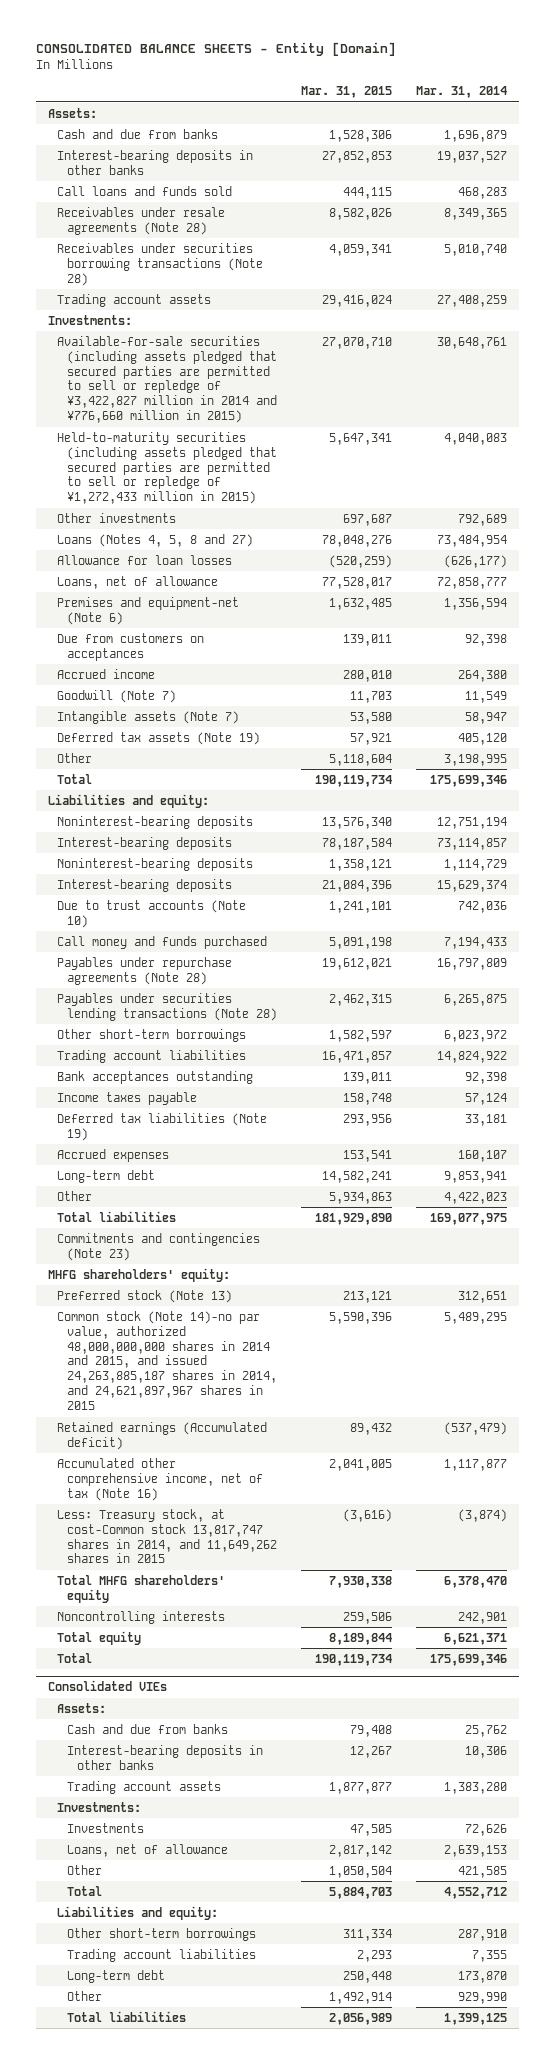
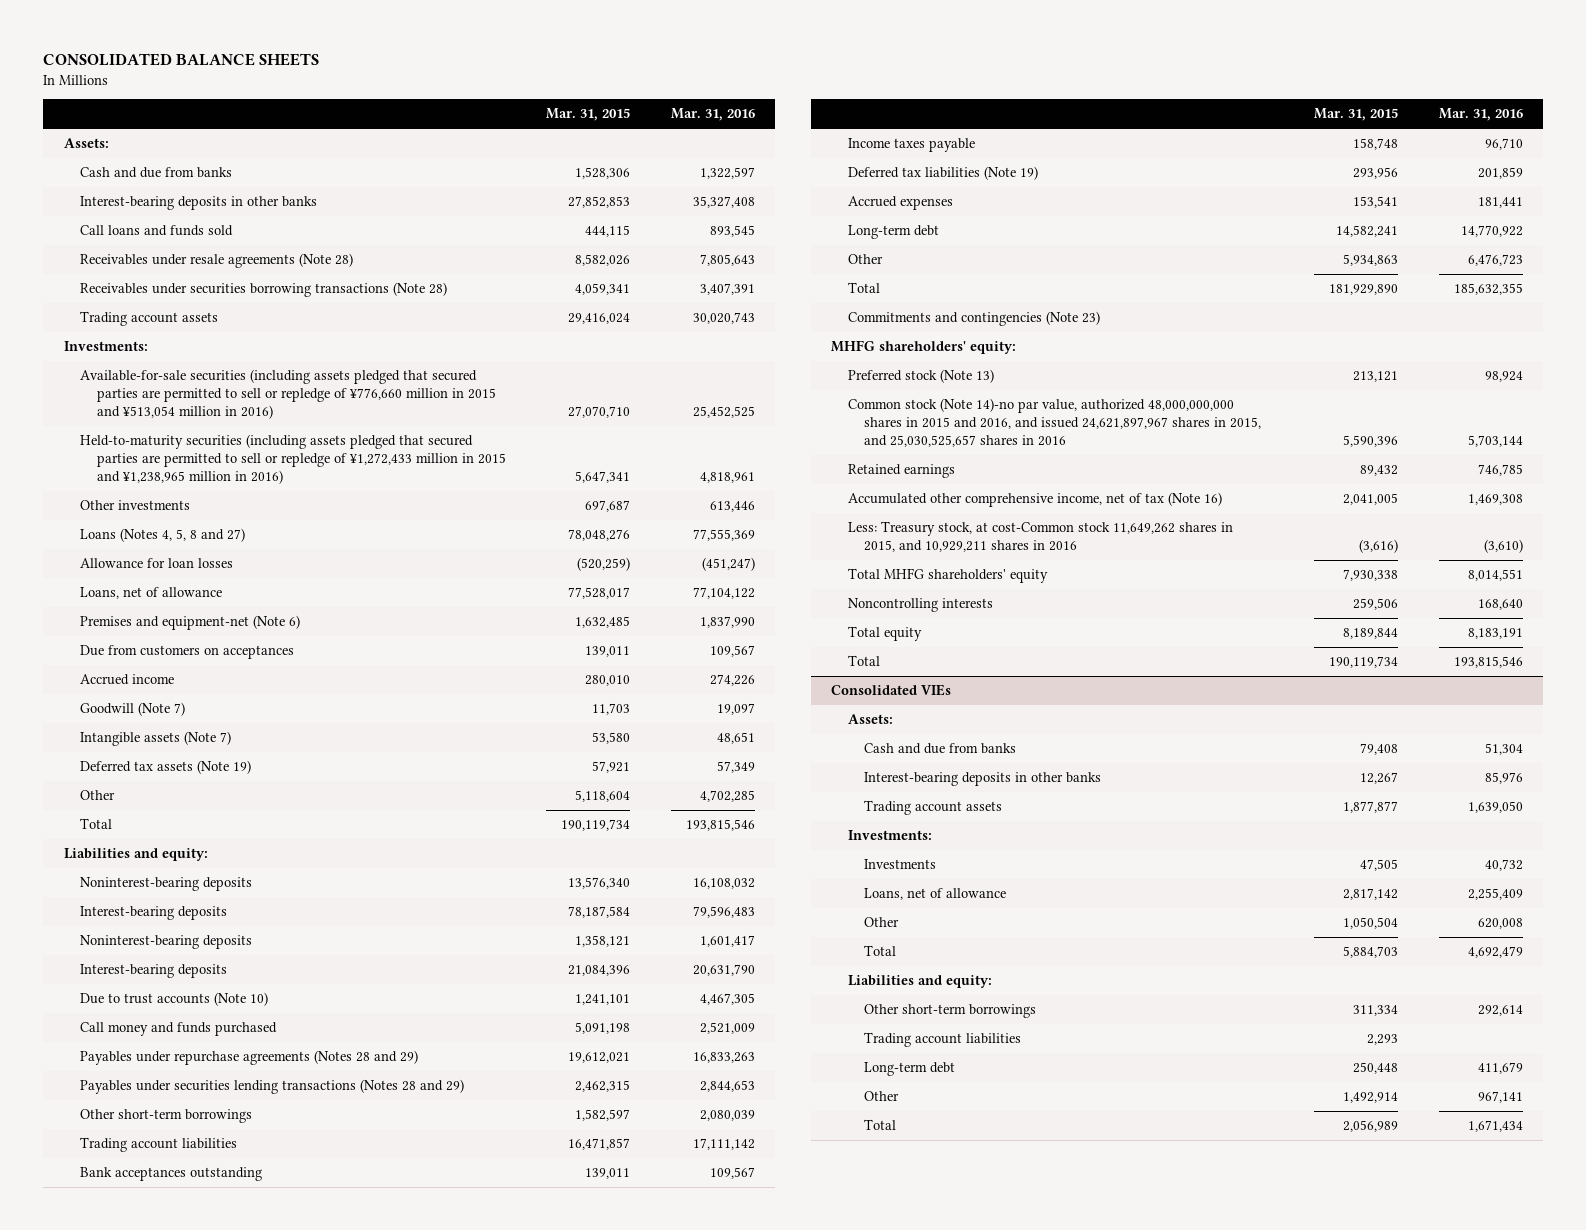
- CONSOLIDATED BALANCE SHEETS - Entity [Domain]
+ CONSOLIDATED BALANCE SHEETS
- | Mar. 31, 2015 | Mar. 31, 2014
+ | Mar. 31, 2015 | Mar. 31, 2016
- Available-for-sale securities (including assets pledged that secured parties are permitted to sell or repledge of ¥3,422,827 million in 2014 and ¥776,660 million in 2015) | 27,070,710 | 30,648,761
- Held-to-maturity securities (including assets pledged that secured parties are permitted to sell or repledge of ¥1,272,433 million in 2015) | 5,647,341 | 4,040,083
+ Available-for-sale securities (including assets pledged that secured parties are permitted to sell or repledge of ¥776,660 million in 2015 and ¥513,054 million in 2016) | 27,070,710 | 25,452,525
+ Held-to-maturity securities (including assets pledged that secured parties are permitted to sell or repledge of ¥1,272,433 million in 2015 and ¥1,238,965 million in 2016) | 5,647,341 | 4,818,961
- Payables under repurchase agreements (Note 28) | 19,612,021 | 16,797,809
- Payables under securities lending transactions (Note 28) | 2,462,315 | 6,265,875
+ Payables under repurchase agreements (Notes 28 and 29) | 19,612,021 | 16,833,263
+ Payables under securities lending transactions (Notes 28 and 29) | 2,462,315 | 2,844,653
- Total liabilities | 181,929,890 | 169,077,975
+ Total | 181,929,890 | 185,632,355
- Common stock (Note 14)-no par value, authorized 48,000,000,000 shares in 2014 and 2015, and issued 24,263,885,187 shares in 2014, and 24,621,897,967 shares in 2015 | 5,590,396 | 5,489,295
- Retained earnings (Accumulated deficit) | 89,432 | (537,479)
+ Common stock (Note 14)-no par value, authorized 48,000,000,000 shares in 2015 and 2016, and issued 24,621,897,967 shares in 2015, and 25,030,525,657 shares in 2016 | 5,590,396 | 5,703,144
+ Retained earnings | 89,432 | 746,785
- Less: Treasury stock, at cost-Common stock 13,817,747 shares in 2014, and 11,649,262 shares in 2015 | (3,616) | (3,874)
+ Less: Treasury stock, at cost-Common stock 11,649,262 shares in 2015, and 10,929,211 shares in 2016 | (3,616) | (3,610)
@ Consolidated VIEs
- Total liabilities | 2,056,989 | 1,399,125
+ Total | 2,056,989 | 1,671,434

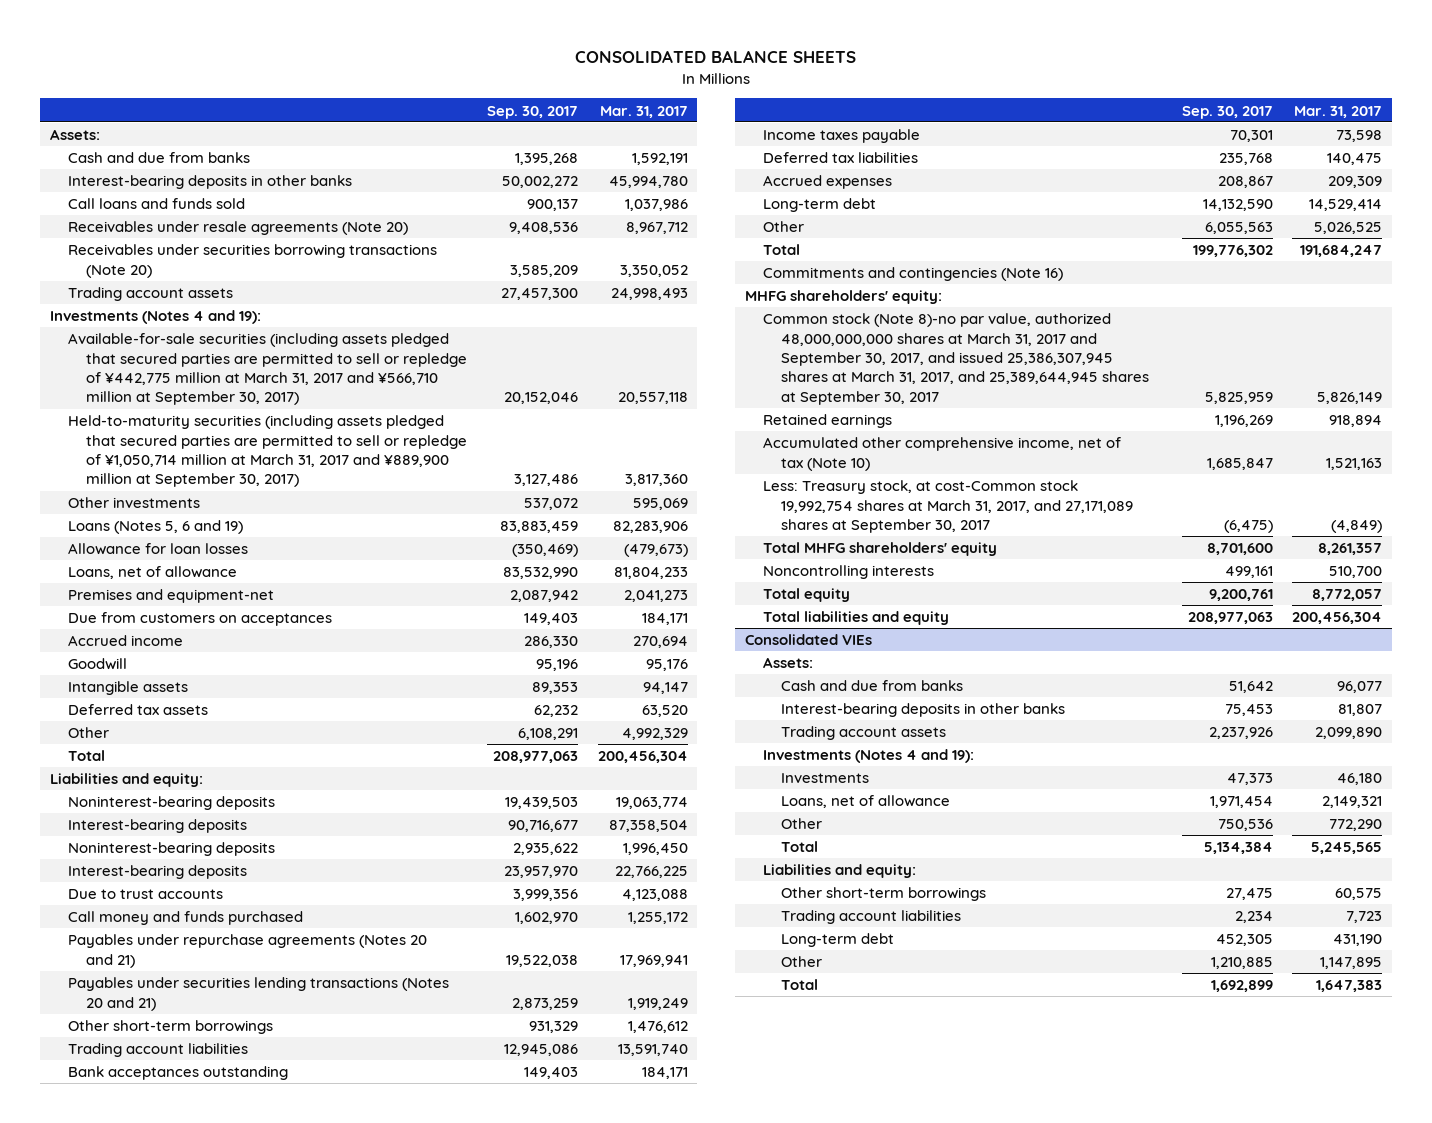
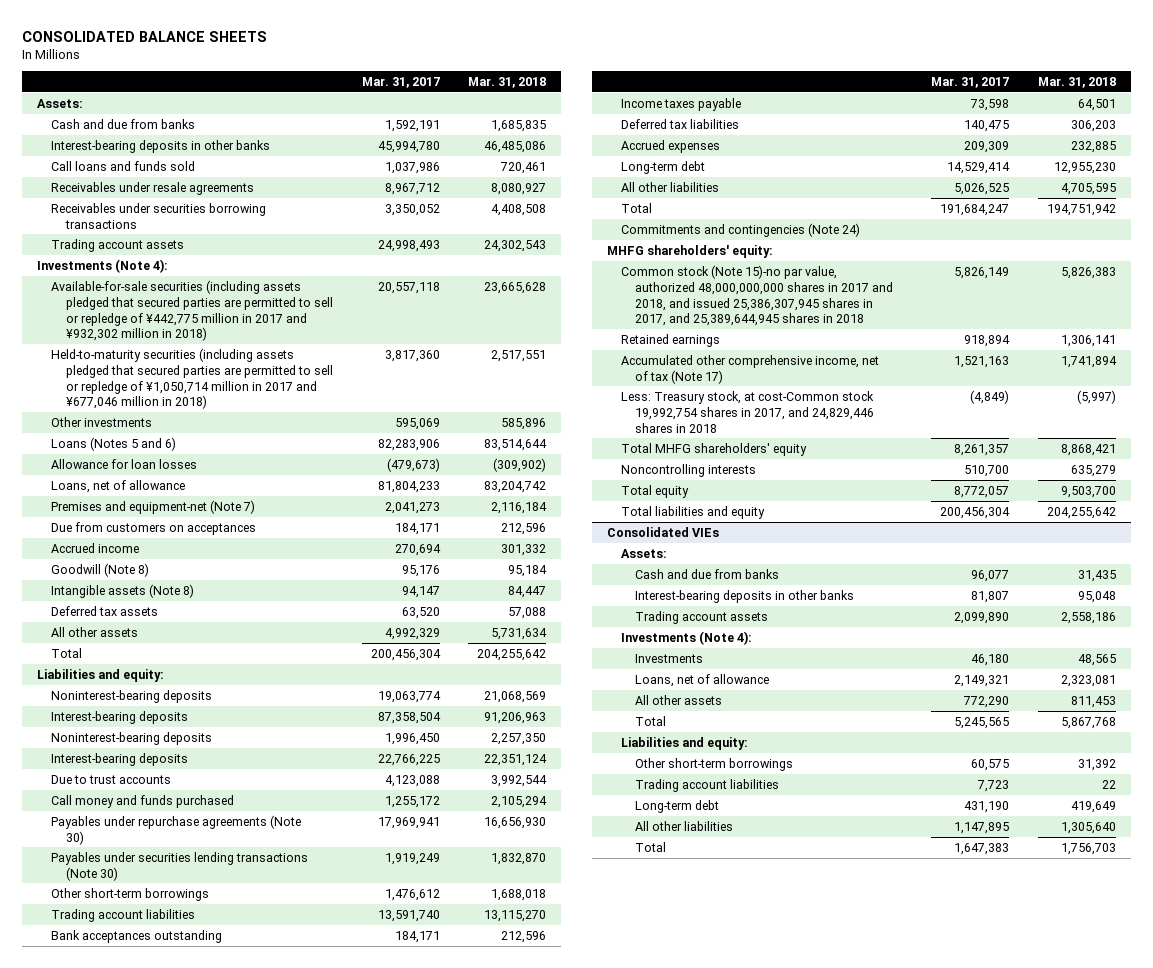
- | Sep. 30, 2017 | Mar. 31, 2017
+ | Mar. 31, 2017 | Mar. 31, 2018
- Receivables under resale agreements (Note 20) | 9,408,536 | 8,967,712
- Receivables under securities borrowing transactions (Note 20) | 3,585,209 | 3,350,052
+ Receivables under resale agreements | 8,967,712 | 8,080,927
+ Receivables under securities borrowing transactions | 3,350,052 | 4,408,508
- Investments (Notes 4 and 19):
- Available-for-sale securities (including assets pledged that secured parties are permitted to sell or repledge of ¥442,775 million at March 31, 2017 and ¥566,710 million at September 30, 2017) | 20,152,046 | 20,557,118
- Held-to-maturity securities (including assets pledged that secured parties are permitted to sell or repledge of ¥1,050,714 million at March 31, 2017 and ¥889,900 million at September 30, 2017) | 3,127,486 | 3,817,360
+ Investments (Note 4):
+ Available-for-sale securities (including assets pledged that secured parties are permitted to sell or repledge of ¥442,775 million in 2017 and ¥932,302 million in 2018) | 20,557,118 | 23,665,628
+ Held-to-maturity securities (including assets pledged that secured parties are permitted to sell or repledge of ¥1,050,714 million in 2017 and ¥677,046 million in 2018) | 3,817,360 | 2,517,551
- Loans (Notes 5, 6 and 19) | 83,883,459 | 82,283,906
+ Loans (Notes 5 and 6) | 82,283,906 | 83,514,644
- Premises and equipment-net | 2,087,942 | 2,041,273
+ Premises and equipment-net (Note 7) | 2,041,273 | 2,116,184
- Goodwill | 95,196 | 95,176
- Intangible assets | 89,353 | 94,147
+ Goodwill (Note 8) | 95,176 | 95,184
+ Intangible assets (Note 8) | 94,147 | 84,447
- Other | 6,108,291 | 4,992,329
+ All other assets | 4,992,329 | 5,731,634
- Payables under repurchase agreements (Notes 20 and 21) | 19,522,038 | 17,969,941
- Payables under securities lending transactions (Notes 20 and 21) | 2,873,259 | 1,919,249
+ Payables under repurchase agreements (Note 30) | 17,969,941 | 16,656,930
+ Payables under securities lending transactions (Note 30) | 1,919,249 | 1,832,870
- Other | 6,055,563 | 5,026,525
+ All other liabilities | 5,026,525 | 4,705,595
- Commitments and contingencies (Note 16)
+ Commitments and contingencies (Note 24)
- Common stock (Note 8)-no par value, authorized 48,000,000,000 shares at March 31, 2017 and September 30, 2017, and issued 25,386,307,945 shares at March 31, 2017, and 25,389,644,945 shares at September 30, 2017 | 5,825,959 | 5,826,149
+ Common stock (Note 15)-no par value, authorized 48,000,000,000 shares in 2017 and 2018, and issued 25,386,307,945 shares in 2017, and 25,389,644,945 shares in 2018 | 5,826,149 | 5,826,383
- Accumulated other comprehensive income, net of tax (Note 10) | 1,685,847 | 1,521,163
- Less: Treasury stock, at cost-Common stock 19,992,754 shares at March 31, 2017, and 27,171,089 shares at September 30, 2017 | (6,475) | (4,849)
+ Accumulated other comprehensive income, net of tax (Note 17) | 1,521,163 | 1,741,894
+ Less: Treasury stock, at cost-Common stock 19,992,754 shares in 2017, and 24,829,446 shares in 2018 | (4,849) | (5,997)
@ Consolidated VIEs
- Investments (Notes 4 and 19):
+ Investments (Note 4):
- Other | 750,536 | 772,290
+ All other assets | 772,290 | 811,453
- Other | 1,210,885 | 1,147,895
+ All other liabilities | 1,147,895 | 1,305,640

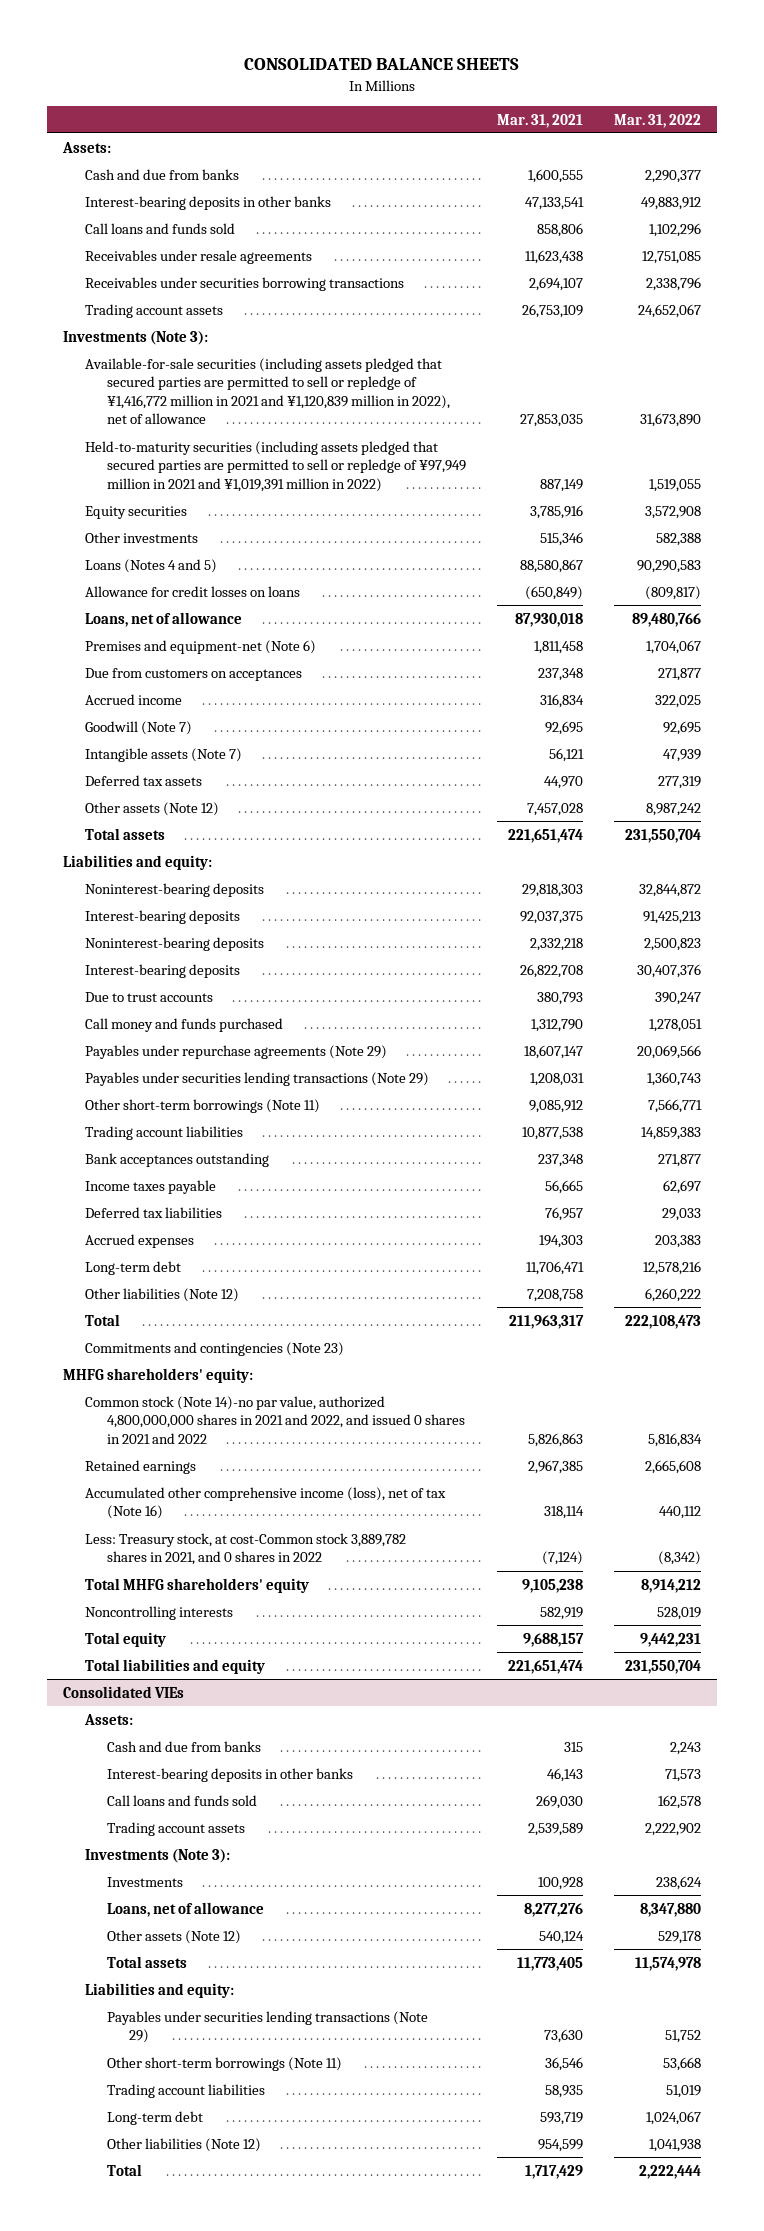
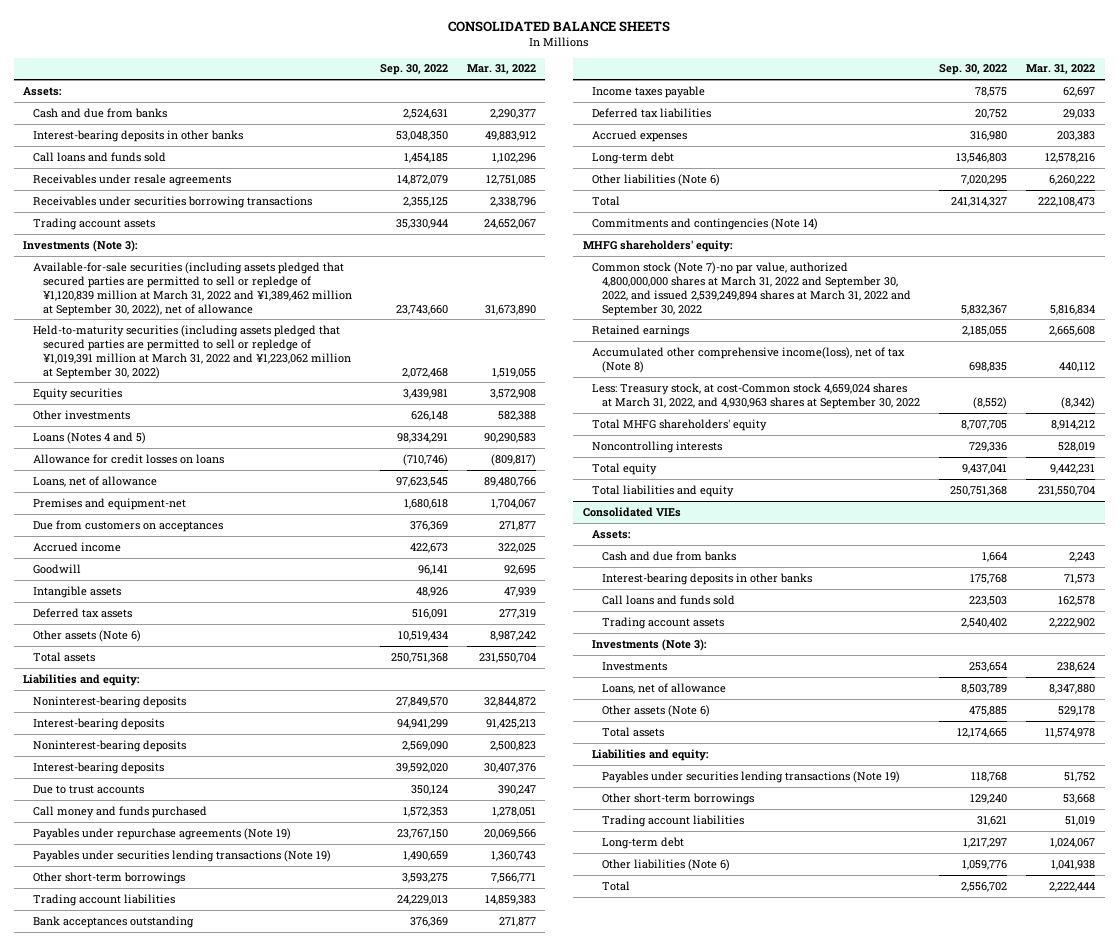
- | Mar. 31, 2021 | Mar. 31, 2022
+ | Sep. 30, 2022 | Mar. 31, 2022
- Available-for-sale securities (including assets pledged that secured parties are permitted to sell or repledge of ¥1,416,772 million in 2021 and ¥1,120,839 million in 2022), net of allowance | 27,853,035 | 31,673,890
- Held-to-maturity securities (including assets pledged that secured parties are permitted to sell or repledge of ¥97,949 million in 2021 and ¥1,019,391 million in 2022) | 887,149 | 1,519,055
+ Available-for-sale securities (including assets pledged that secured parties are permitted to sell or repledge of ¥1,120,839 million at March 31, 2022 and ¥1,389,462 million at September 30, 2022), net of allowance | 23,743,660 | 31,673,890
+ Held-to-maturity securities (including assets pledged that secured parties are permitted to sell or repledge of ¥1,019,391 million at March 31, 2022 and ¥1,223,062 million at September 30, 2022) | 2,072,468 | 1,519,055
- Premises and equipment-net (Note 6) | 1,811,458 | 1,704,067
+ Premises and equipment-net | 1,680,618 | 1,704,067
- Goodwill (Note 7) | 92,695 | 92,695
- Intangible assets (Note 7) | 56,121 | 47,939
+ Goodwill | 96,141 | 92,695
+ Intangible assets | 48,926 | 47,939
- Other assets (Note 12) | 7,457,028 | 8,987,242
+ Other assets (Note 6) | 10,519,434 | 8,987,242
- Payables under repurchase agreements (Note 29) | 18,607,147 | 20,069,566
- Payables under securities lending transactions (Note 29) | 1,208,031 | 1,360,743
- Other short-term borrowings (Note 11) | 9,085,912 | 7,566,771
+ Payables under repurchase agreements (Note 19) | 23,767,150 | 20,069,566
+ Payables under securities lending transactions (Note 19) | 1,490,659 | 1,360,743
+ Other short-term borrowings | 3,593,275 | 7,566,771
- Other liabilities (Note 12) | 7,208,758 | 6,260,222
+ Other liabilities (Note 6) | 7,020,295 | 6,260,222
- Commitments and contingencies (Note 23)
+ Commitments and contingencies (Note 14)
- Common stock (Note 14)-no par value, authorized 4,800,000,000 shares in 2021 and 2022, and issued 0 shares in 2021 and 2022 | 5,826,863 | 5,816,834
+ Common stock (Note 7)-no par value, authorized 4,800,000,000 shares at March 31, 2022 and September 30, 2022, and issued 2,539,249,894 shares at March 31, 2022 and September 30, 2022 | 5,832,367 | 5,816,834
- Accumulated other comprehensive income (loss), net of tax (Note 16) | 318,114 | 440,112
- Less: Treasury stock, at cost-Common stock 3,889,782 shares in 2021, and 0 shares in 2022 | (7,124) | (8,342)
+ Accumulated other comprehensive income(loss), net of tax (Note 8) | 698,835 | 440,112
+ Less: Treasury stock, at cost-Common stock 4,659,024 shares at March 31, 2022, and 4,930,963 shares at September 30, 2022 | (8,552) | (8,342)
@ Consolidated VIEs
- Other assets (Note 12) | 540,124 | 529,178
+ Other assets (Note 6) | 475,885 | 529,178
- Payables under securities lending transactions (Note 29) | 73,630 | 51,752
- Other short-term borrowings (Note 11) | 36,546 | 53,668
+ Payables under securities lending transactions (Note 19) | 118,768 | 51,752
+ Other short-term borrowings | 129,240 | 53,668
- Other liabilities (Note 12) | 954,599 | 1,041,938
+ Other liabilities (Note 6) | 1,059,776 | 1,041,938

